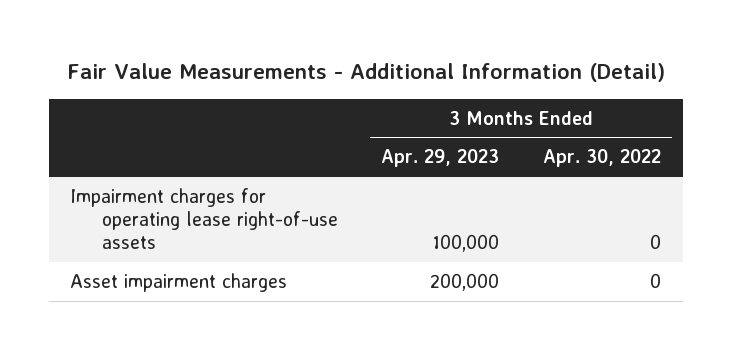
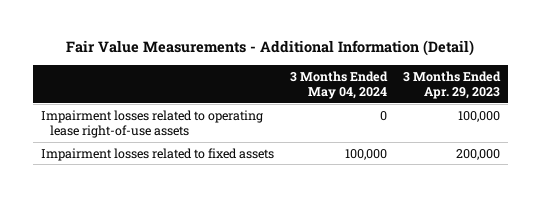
- | 3 Months Ended Apr. 29, 2023 | 3 Months Ended Apr. 30, 2022
+ | 3 Months Ended May 04, 2024 | 3 Months Ended Apr. 29, 2023
- Impairment charges for operating lease right-of-use assets | 100,000 | 0
- Asset impairment charges | 200,000 | 0
+ Impairment losses related to operating lease right-of-use assets | 0 | 100,000
+ Impairment losses related to fixed assets | 100,000 | 200,000

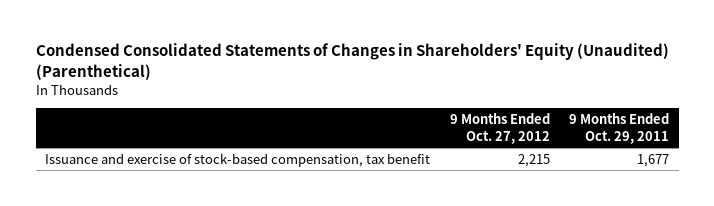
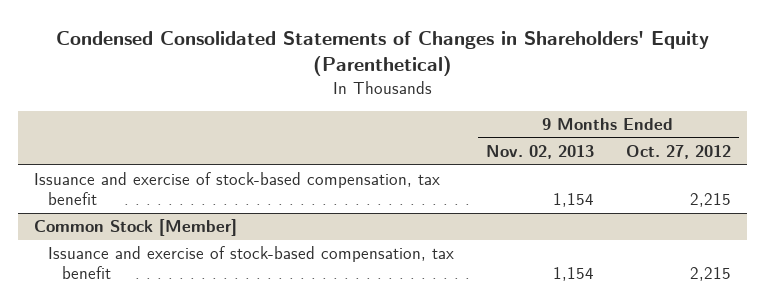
- Condensed Consolidated Statements of Changes in Shareholders' Equity (Unaudited) (Parenthetical)
+ Condensed Consolidated Statements of Changes in Shareholders' Equity (Parenthetical)
- | 9 Months Ended Oct. 27, 2012 | 9 Months Ended Oct. 29, 2011
+ | 9 Months Ended Nov. 02, 2013 | 9 Months Ended Oct. 27, 2012
+ Common Stock [Member]
+ Issuance and exercise of stock-based compensation, tax benefit | 1,154 | 2,215

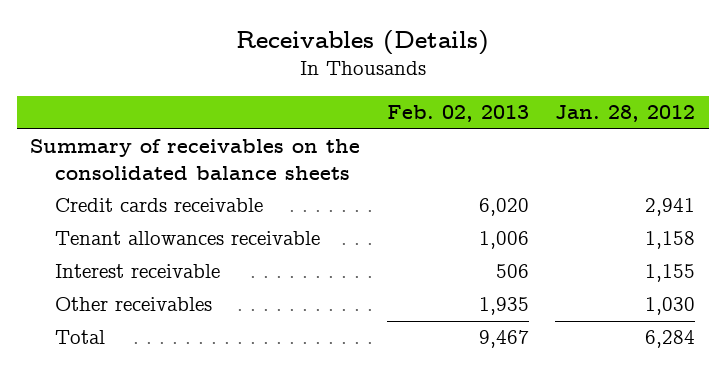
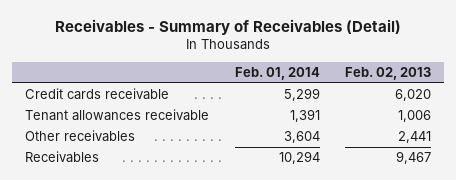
- Receivables (Details)
+ Receivables - Summary of Receivables (Detail)
- | Feb. 02, 2013 | Jan. 28, 2012
+ | Feb. 01, 2014 | Feb. 02, 2013
- Summary of receivables on the consolidated balance sheets
- Interest receivable | 506 | 1,155
- Other receivables | 1,935 | 1,030
- Total | 9,467 | 6,284
+ Other receivables | 3,604 | 2,441
+ Receivables | 10,294 | 9,467

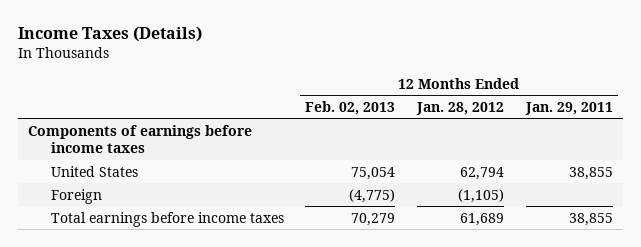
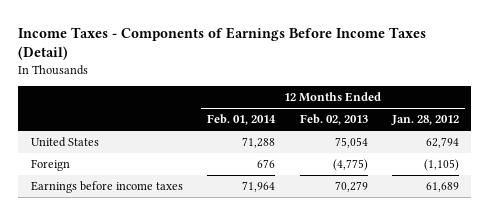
- Income Taxes (Details)
+ Income Taxes - Components of Earnings Before Income Taxes (Detail)
- | 12 Months Ended Feb. 02, 2013 | 12 Months Ended Jan. 28, 2012 | 12 Months Ended Jan. 29, 2011
+ | 12 Months Ended Feb. 01, 2014 | 12 Months Ended Feb. 02, 2013 | 12 Months Ended Jan. 28, 2012
- Components of earnings before income taxes
- Total earnings before income taxes | 70,279 | 61,689 | 38,855
+ Earnings before income taxes | 71,964 | 70,279 | 61,689

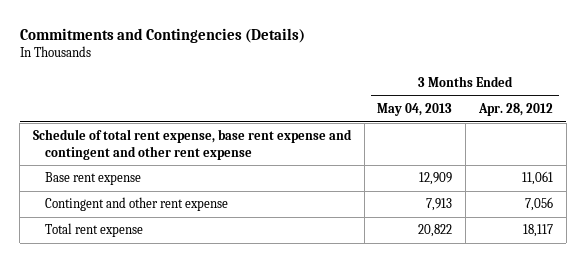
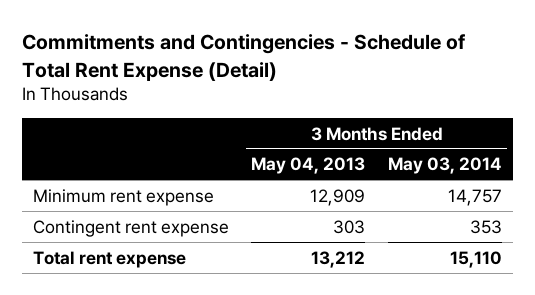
- Commitments and Contingencies (Details)
+ Commitments and Contingencies - Schedule of Total Rent Expense (Detail)
- | 3 Months Ended May 04, 2013 | 3 Months Ended Apr. 28, 2012
+ | 3 Months Ended May 04, 2013 | 3 Months Ended May 03, 2014
- Schedule of total rent expense, base rent expense and contingent and other rent expense
- Base rent expense | 12,909 | 11,061
- Contingent and other rent expense | 7,913 | 7,056
- Total rent expense | 20,822 | 18,117
+ Minimum rent expense | 12,909 | 14,757
+ Contingent rent expense | 303 | 353
+ Total rent expense | 13,212 | 15,110

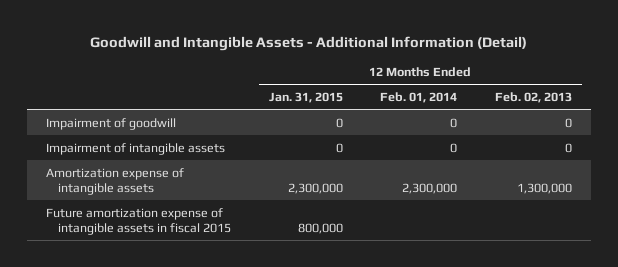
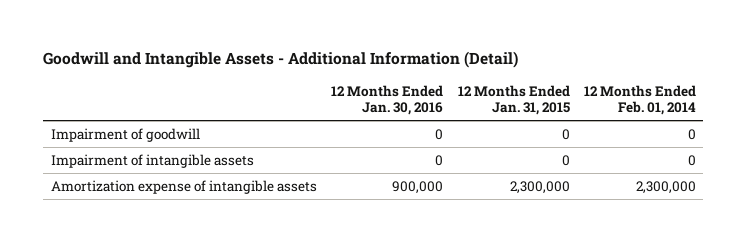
- | 12 Months Ended Jan. 31, 2015 | 12 Months Ended Feb. 01, 2014 | 12 Months Ended Feb. 02, 2013
+ | 12 Months Ended Jan. 30, 2016 | 12 Months Ended Jan. 31, 2015 | 12 Months Ended Feb. 01, 2014
- Future amortization expense of intangible assets in fiscal 2015 | 800,000 | |

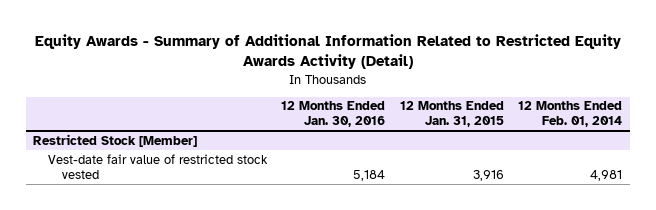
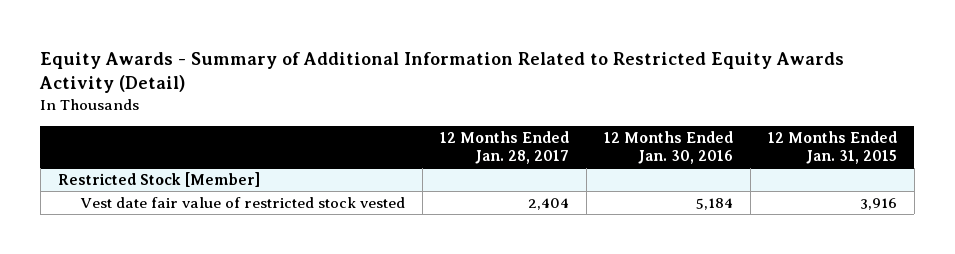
- | 12 Months Ended Jan. 30, 2016 | 12 Months Ended Jan. 31, 2015 | 12 Months Ended Feb. 01, 2014
+ | 12 Months Ended Jan. 28, 2017 | 12 Months Ended Jan. 30, 2016 | 12 Months Ended Jan. 31, 2015
@ Restricted Stock [Member]
- Vest-date fair value of restricted stock vested | 5,184 | 3,916 | 4,981
+ Vest date fair value of restricted stock vested | 2,404 | 5,184 | 3,916

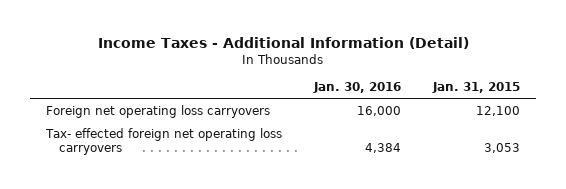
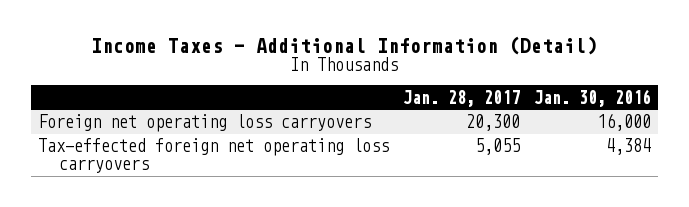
- | Jan. 30, 2016 | Jan. 31, 2015
+ | Jan. 28, 2017 | Jan. 30, 2016
- Tax- effected foreign net operating loss carryovers | 4,384 | 3,053
+ Tax-effected foreign net operating loss carryovers | 5,055 | 4,384

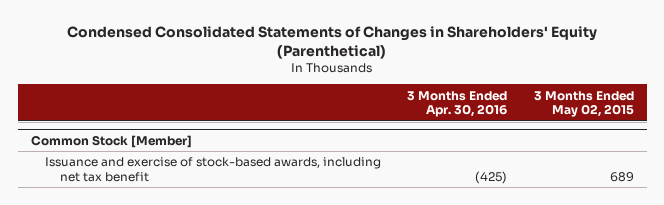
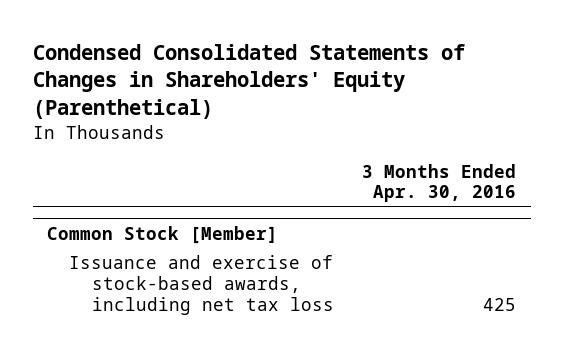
- | 3 Months Ended Apr. 30, 2016 | 3 Months Ended May 02, 2015
+ | 3 Months Ended Apr. 30, 2016
@ Common Stock [Member]
- Issuance and exercise of stock-based awards, including net tax benefit | (425) | 689
+ Issuance and exercise of stock-based awards, including net tax loss | 425

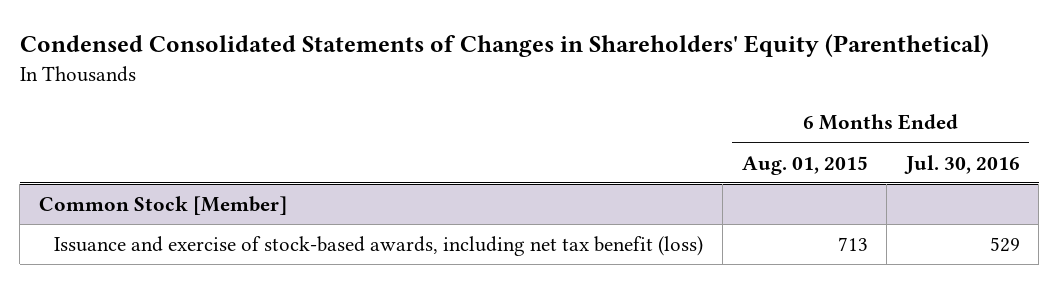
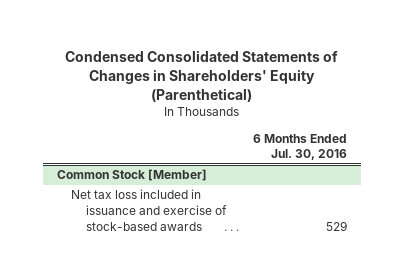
- | 6 Months Ended Aug. 01, 2015 | 6 Months Ended Jul. 30, 2016
+ | 6 Months Ended Jul. 30, 2016
@ Common Stock [Member]
- Issuance and exercise of stock-based awards, including net tax benefit (loss) | 713 | 529
+ Net tax loss included in issuance and exercise of stock-based awards | 529

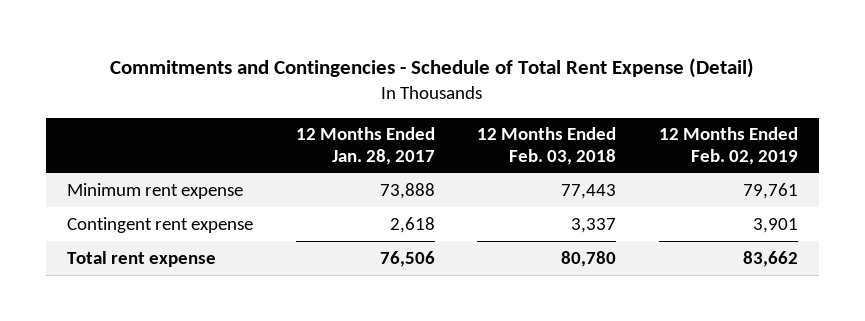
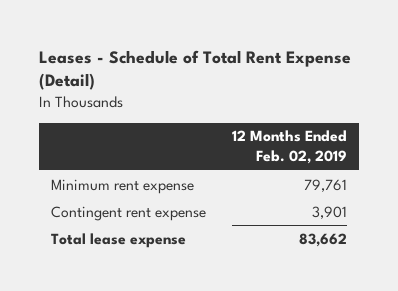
- Commitments and Contingencies - Schedule of Total Rent Expense (Detail)
+ Leases - Schedule of Total Rent Expense (Detail)
- | 12 Months Ended Jan. 28, 2017 | 12 Months Ended Feb. 03, 2018 | 12 Months Ended Feb. 02, 2019
+ | 12 Months Ended Feb. 02, 2019
- Total rent expense | 76,506 | 80,780 | 83,662
+ Total lease expense | 83,662

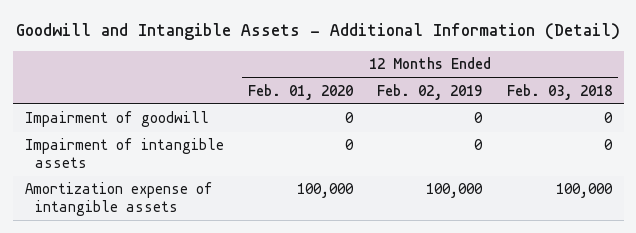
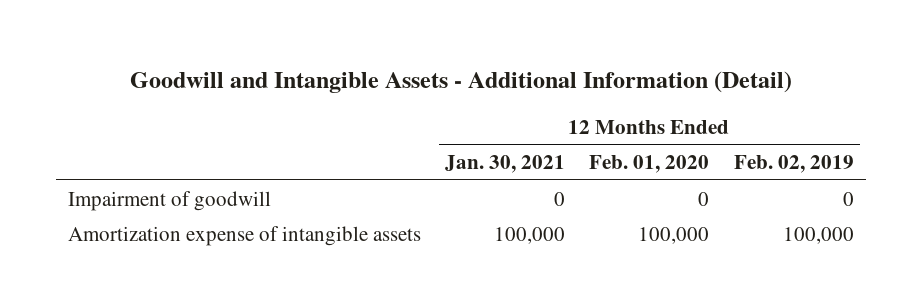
- | 12 Months Ended Feb. 01, 2020 | 12 Months Ended Feb. 02, 2019 | 12 Months Ended Feb. 03, 2018
+ | 12 Months Ended Jan. 30, 2021 | 12 Months Ended Feb. 01, 2020 | 12 Months Ended Feb. 02, 2019
- Impairment of intangible assets | 0 | 0 | 0

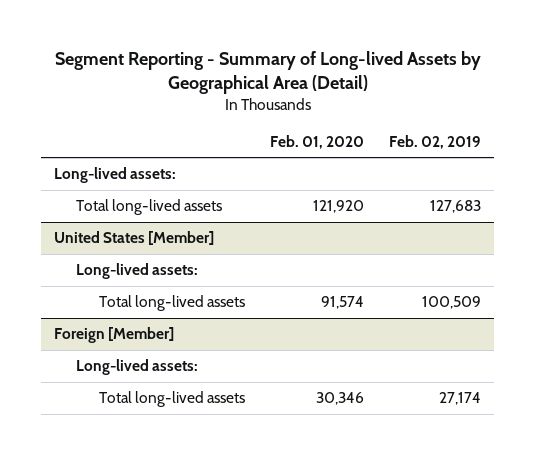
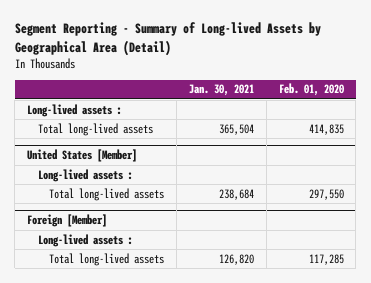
- | Feb. 01, 2020 | Feb. 02, 2019
+ | Jan. 30, 2021 | Feb. 01, 2020
- Long-lived assets:
- Total long-lived assets | 121,920 | 127,683
+ Long-lived assets :
+ Total long-lived assets | 365,504 | 414,835
@ United States [Member]
- Long-lived assets:
- Total long-lived assets | 91,574 | 100,509
+ Long-lived assets :
+ Total long-lived assets | 238,684 | 297,550
@ Foreign [Member]
- Long-lived assets:
- Total long-lived assets | 30,346 | 27,174
+ Long-lived assets :
+ Total long-lived assets | 126,820 | 117,285

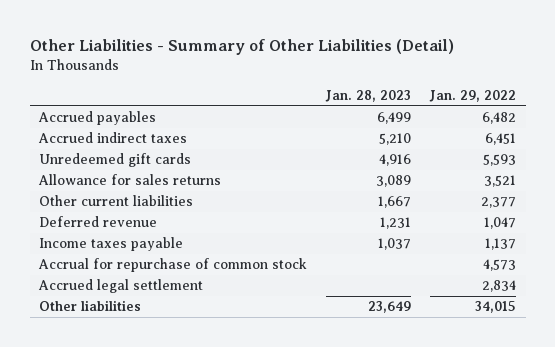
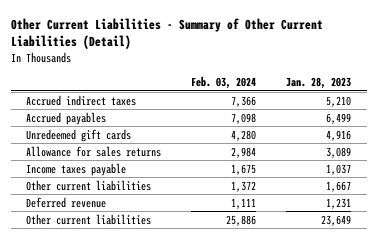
- Other Liabilities - Summary of Other Liabilities (Detail)
+ Other Current Liabilities - Summary of Other Current Liabilities (Detail)
- | Jan. 28, 2023 | Jan. 29, 2022
+ | Feb. 03, 2024 | Jan. 28, 2023
moved down: Accrued payables | 7,098 | 6,499
moved up: Income taxes payable | 1,675 | 1,037
- Accrual for repurchase of common stock | | 4,573
- Accrued legal settlement | | 2,834
- Other liabilities | 23,649 | 34,015
+ Other current liabilities | 25,886 | 23,649

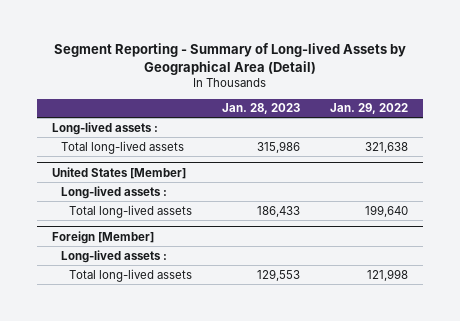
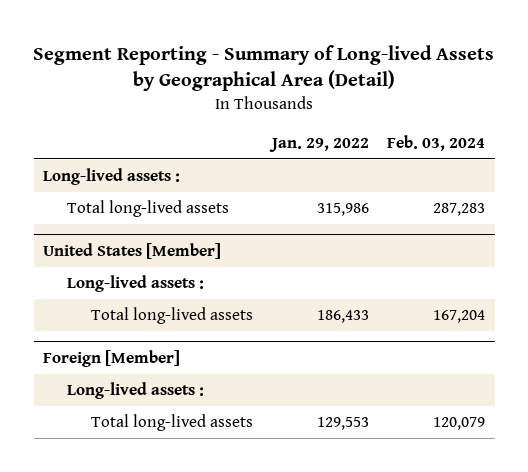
- | Jan. 28, 2023 | Jan. 29, 2022
+ | Jan. 29, 2022 | Feb. 03, 2024
- Total long-lived assets | 315,986 | 321,638
+ Total long-lived assets | 315,986 | 287,283
@ United States [Member]
- Total long-lived assets | 186,433 | 199,640
+ Total long-lived assets | 186,433 | 167,204
@ Foreign [Member]
- Total long-lived assets | 129,553 | 121,998
+ Total long-lived assets | 129,553 | 120,079

